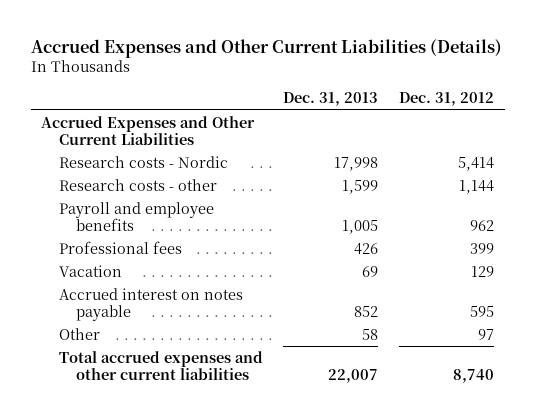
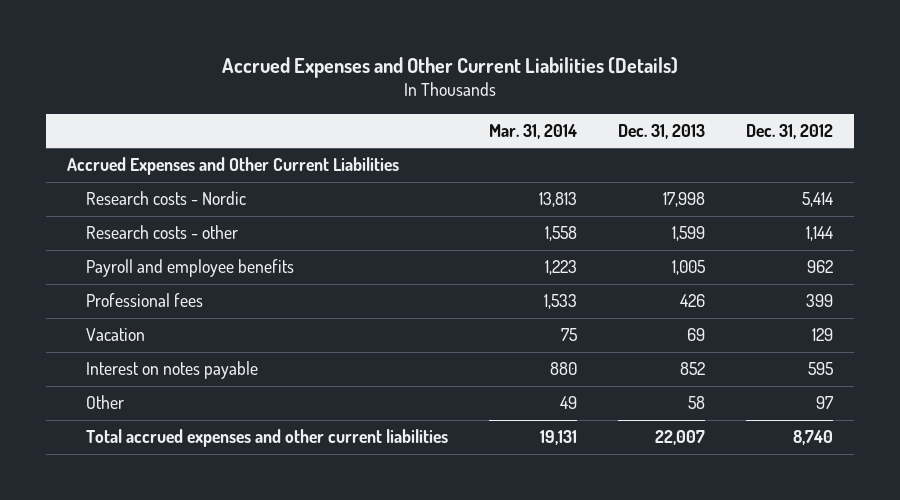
- | Dec. 31, 2013 | Dec. 31, 2012
+ | Mar. 31, 2014 | Dec. 31, 2013 | Dec. 31, 2012
- Accrued interest on notes payable | 852 | 595
+ Interest on notes payable | 880 | 852 | 595

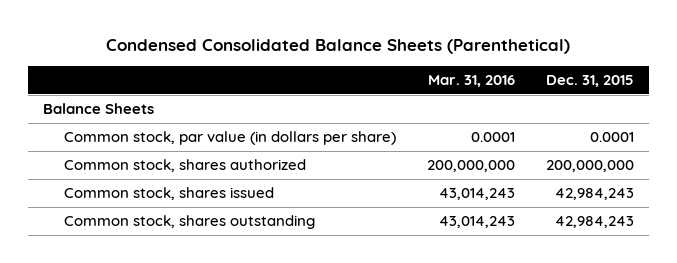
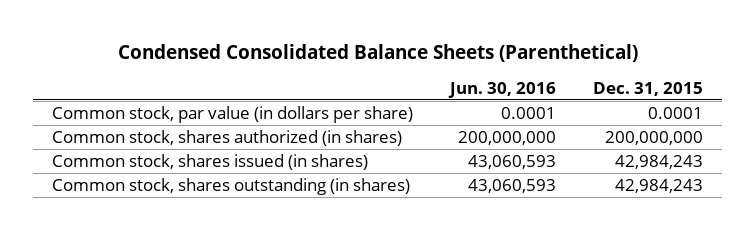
- | Mar. 31, 2016 | Dec. 31, 2015
+ | Jun. 30, 2016 | Dec. 31, 2015
- Balance Sheets
- Common stock, shares authorized | 200,000,000 | 200,000,000
- Common stock, shares issued | 43,014,243 | 42,984,243
- Common stock, shares outstanding | 43,014,243 | 42,984,243
+ Common stock, shares authorized (in shares) | 200,000,000 | 200,000,000
+ Common stock, shares issued (in shares) | 43,060,593 | 42,984,243
+ Common stock, shares outstanding (in shares) | 43,060,593 | 42,984,243

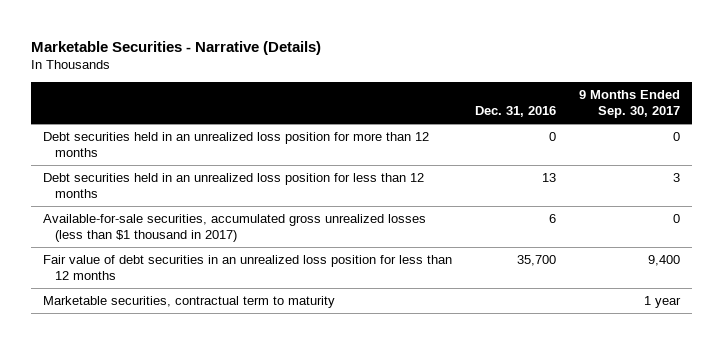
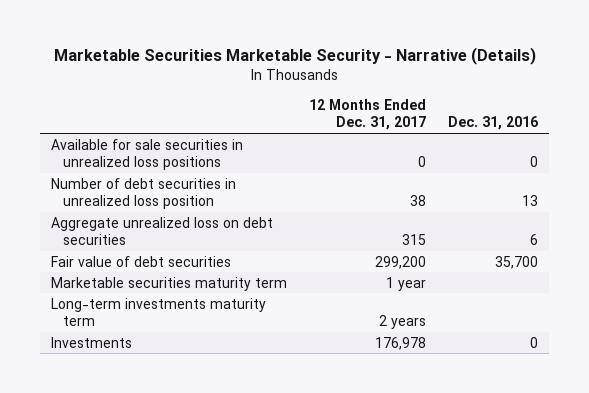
- Marketable Securities - Narrative (Details)
+ Marketable Securities Marketable Security - Narrative (Details)
- | Dec. 31, 2016 | 9 Months Ended Sep. 30, 2017
+ | 12 Months Ended Dec. 31, 2017 | Dec. 31, 2016
- Debt securities held in an unrealized loss position for more than 12 months | 0 | 0
- Debt securities held in an unrealized loss position for less than 12 months | 13 | 3
- Available-for-sale securities, accumulated gross unrealized losses (less than $1 thousand in 2017) | 6 | 0
- Fair value of debt securities in an unrealized loss position for less than 12 months | 35,700 | 9,400
- Marketable securities, contractual term to maturity | | 1 year
+ Available for sale securities in unrealized loss positions | 0 | 0
+ Number of debt securities in unrealized loss position | 38 | 13
+ Aggregate unrealized loss on debt securities | 315 | 6
+ Fair value of debt securities | 299,200 | 35,700
+ Marketable securities maturity term | 1 year |
+ Long-term investments maturity term | 2 years |
+ Investments | 176,978 | 0

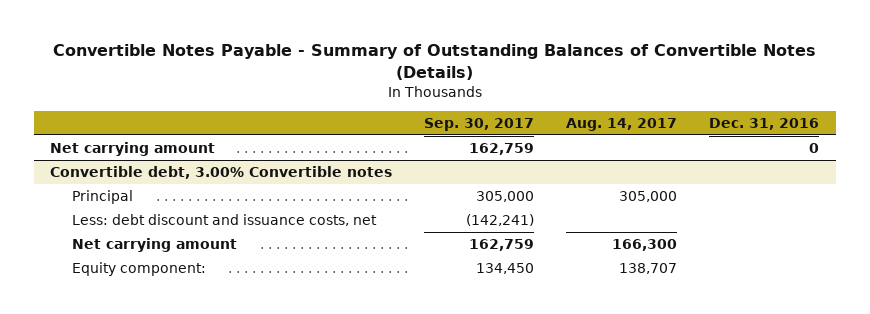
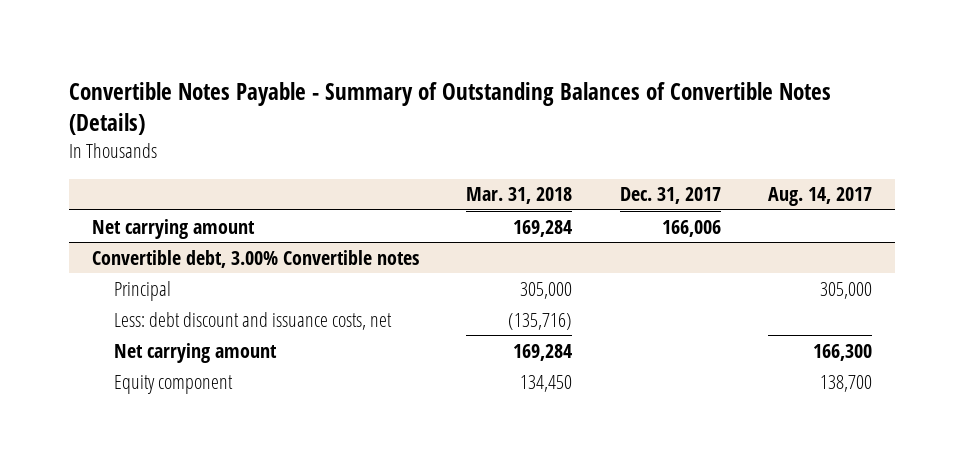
- | Sep. 30, 2017 | Aug. 14, 2017 | Dec. 31, 2016
+ | Mar. 31, 2018 | Dec. 31, 2017 | Aug. 14, 2017
@ Convertible debt, 3.00% Convertible notes
- Equity component: | 134,450 | 138,707 |
+ Equity component | 134,450 | | 138,700

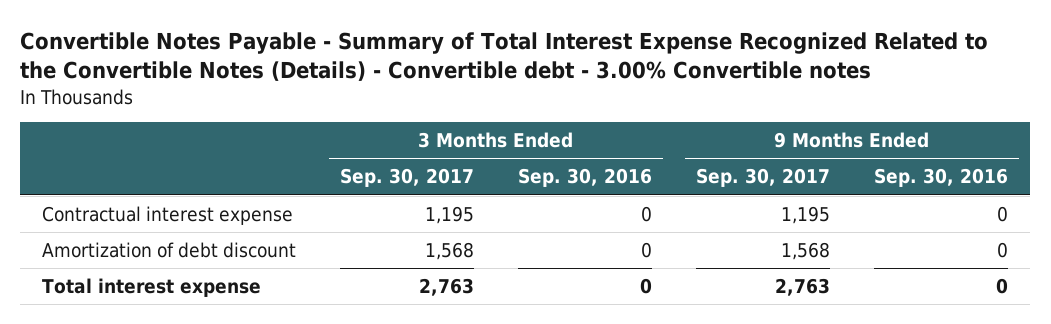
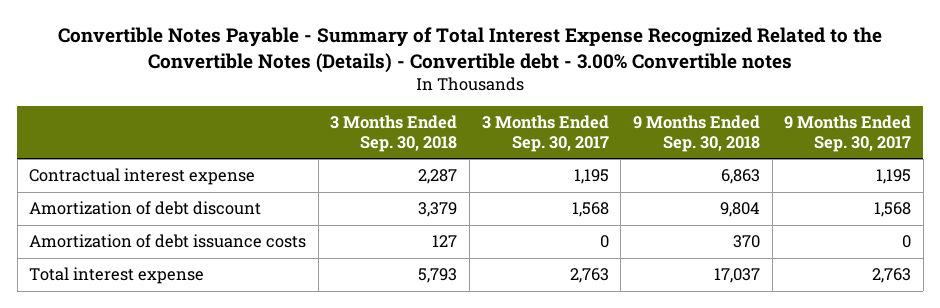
- | 3 Months Ended Sep. 30, 2017 | 3 Months Ended Sep. 30, 2016 | 9 Months Ended Sep. 30, 2017 | 9 Months Ended Sep. 30, 2016
+ | 3 Months Ended Sep. 30, 2018 | 3 Months Ended Sep. 30, 2017 | 9 Months Ended Sep. 30, 2018 | 9 Months Ended Sep. 30, 2017
+ Amortization of debt issuance costs | 127 | 0 | 370 | 0

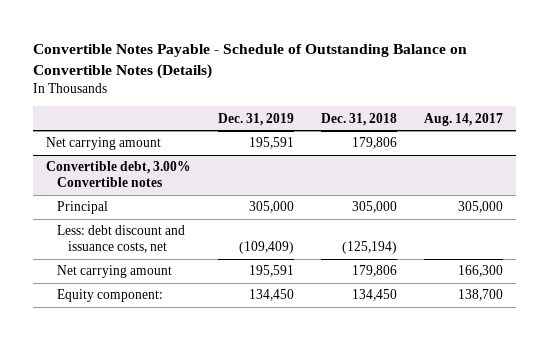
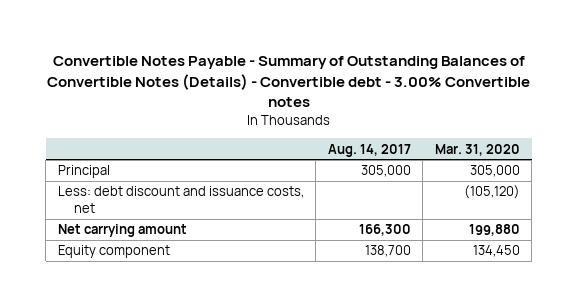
- Convertible Notes Payable - Schedule of Outstanding Balance on Convertible Notes (Details)
+ Convertible Notes Payable - Summary of Outstanding Balances of Convertible Notes (Details) - Convertible debt - 3.00% Convertible notes
- | Dec. 31, 2019 | Dec. 31, 2018 | Aug. 14, 2017
+ | Aug. 14, 2017 | Mar. 31, 2020
- Net carrying amount | 195,591 | 179,806 |
- Convertible debt, 3.00% Convertible notes
- Equity component: | 134,450 | 134,450 | 138,700
+ Equity component | 138,700 | 134,450

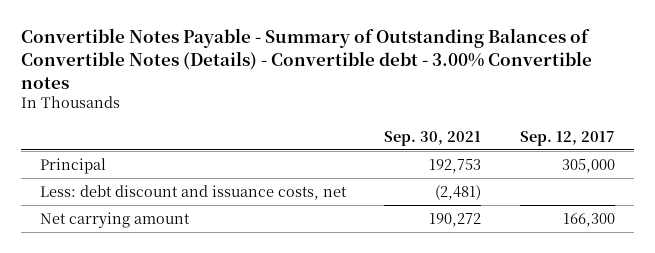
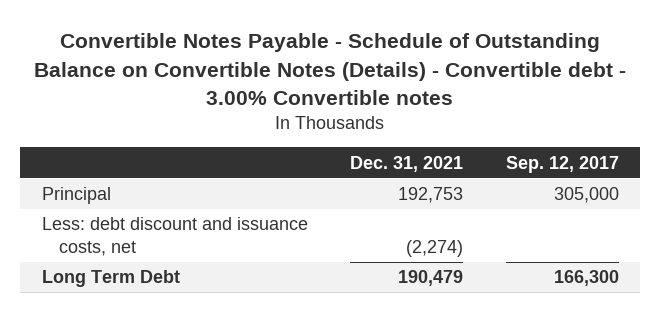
- Convertible Notes Payable - Summary of Outstanding Balances of Convertible Notes (Details) - Convertible debt - 3.00% Convertible notes
+ Convertible Notes Payable - Schedule of Outstanding Balance on Convertible Notes (Details) - Convertible debt - 3.00% Convertible notes
- | Sep. 30, 2021 | Sep. 12, 2017
+ | Dec. 31, 2021 | Sep. 12, 2017
- Net carrying amount | 190,272 | 166,300
+ Long Term Debt | 190,479 | 166,300

